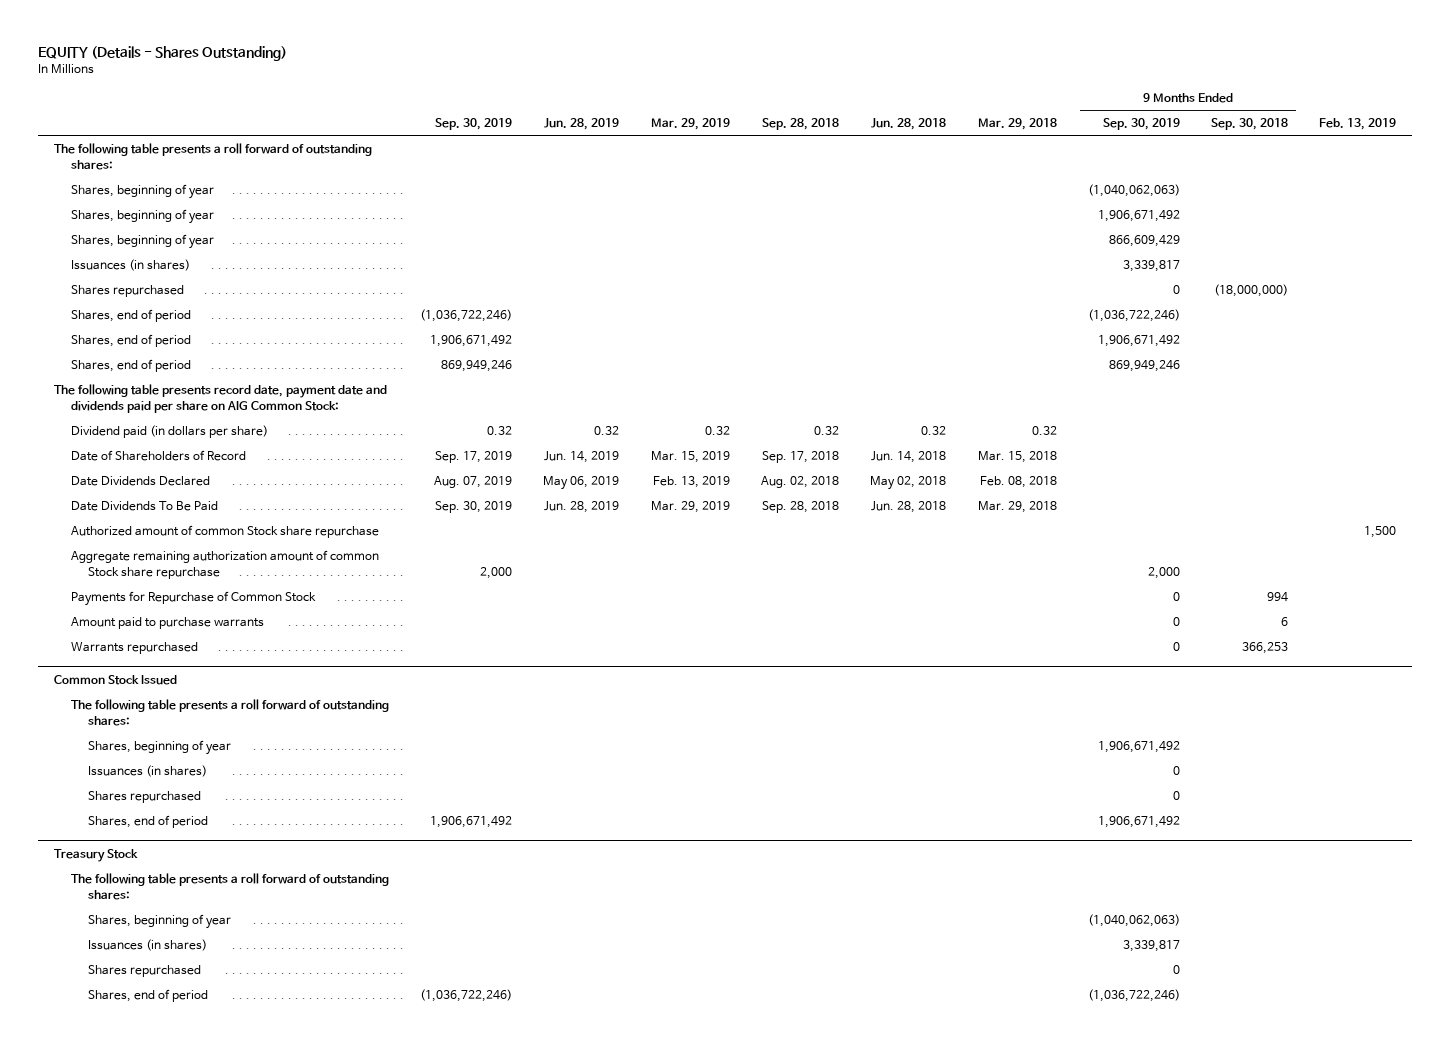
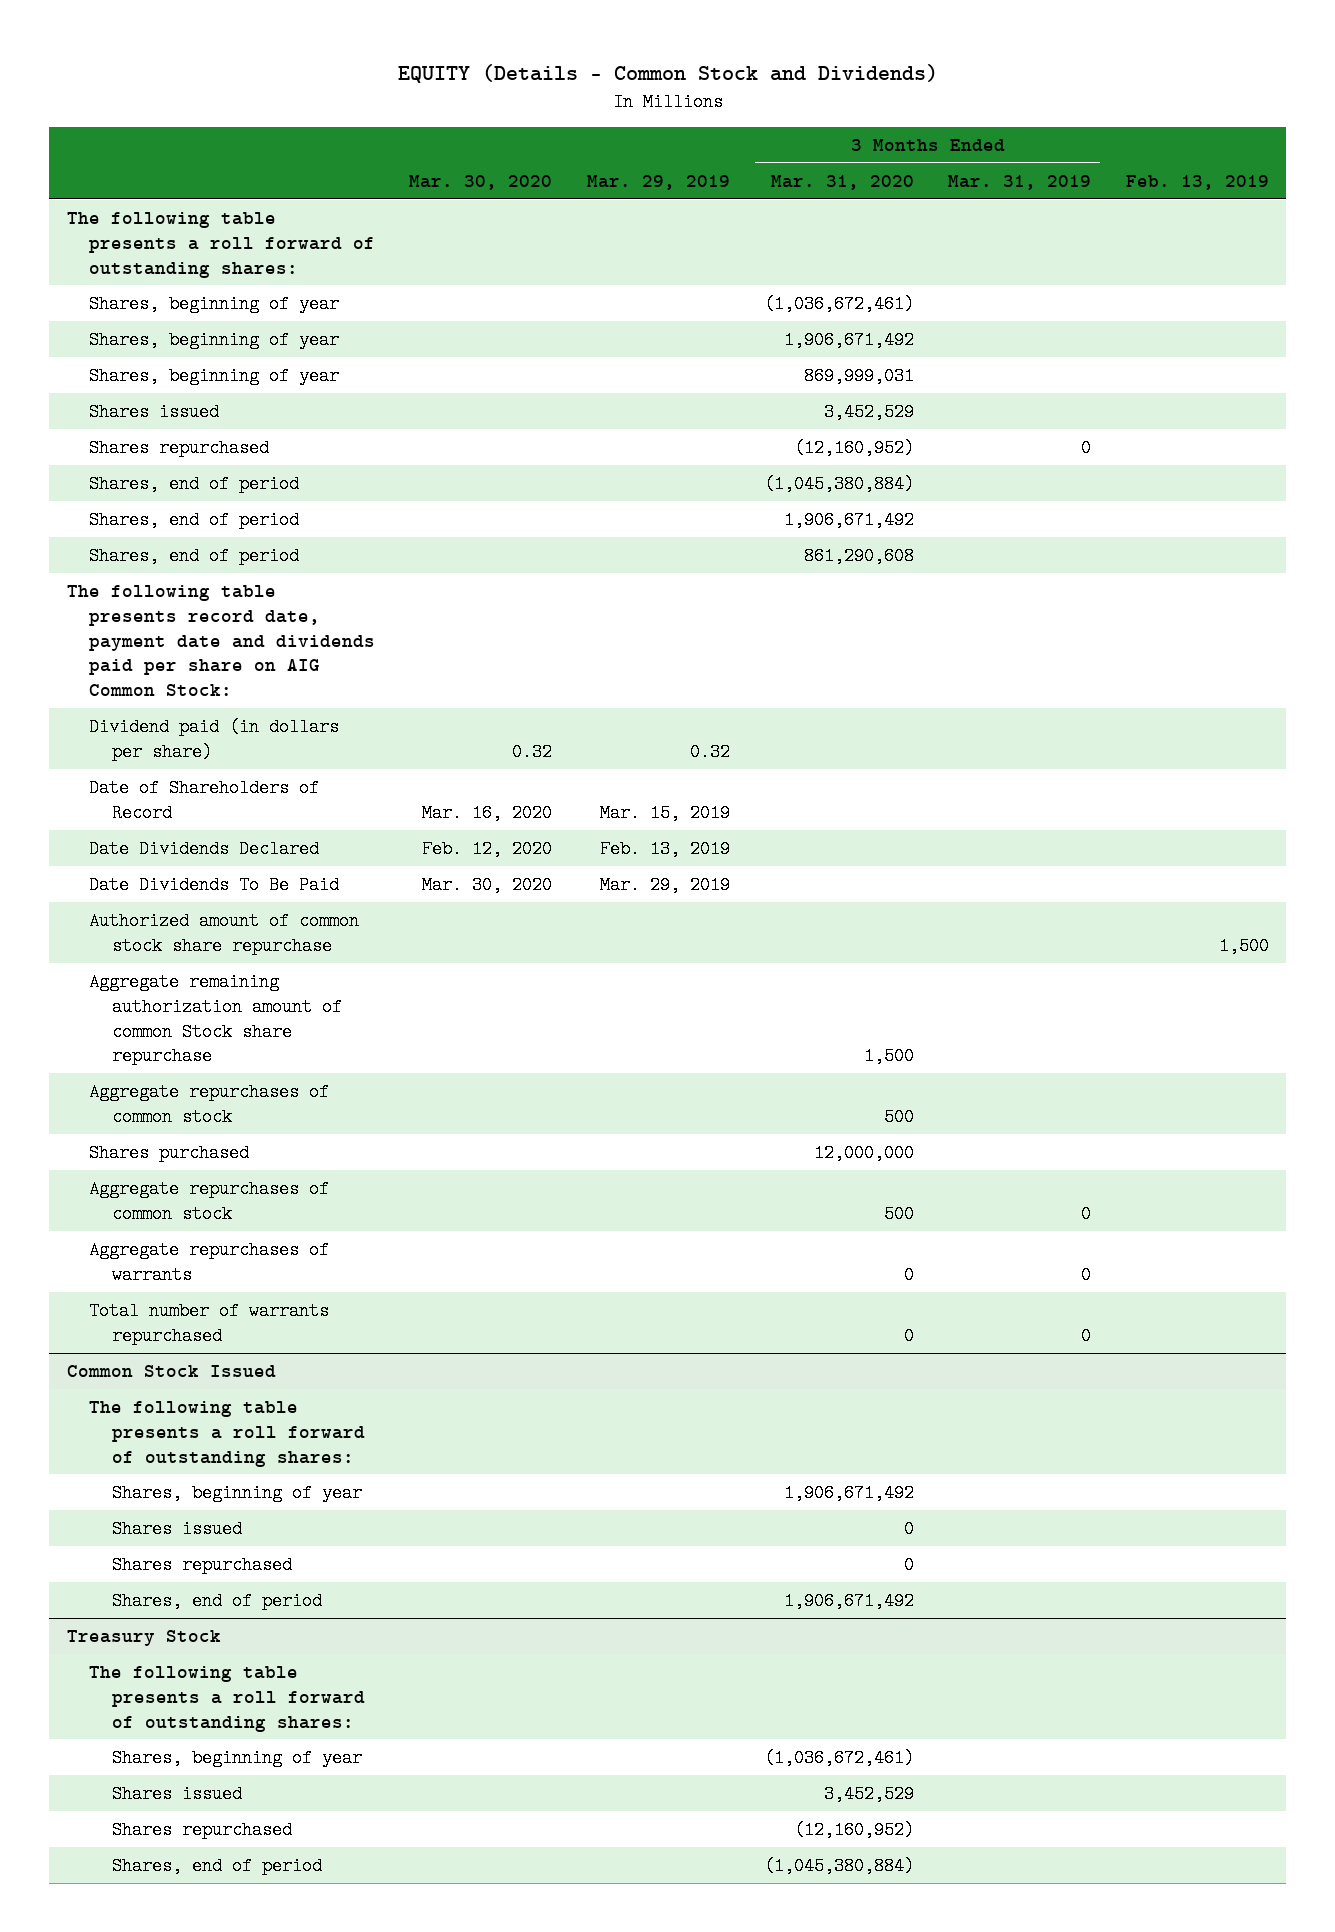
- EQUITY (Details - Shares Outstanding)
+ EQUITY (Details - Common Stock and Dividends)
- | Sep. 30, 2019 | Jun. 28, 2019 | Mar. 29, 2019 | Sep. 28, 2018 | Jun. 28, 2018 | Mar. 29, 2018 | 9 Months Ended Sep. 30, 2019 | 9 Months Ended Sep. 30, 2018 | Feb. 13, 2019
+ | Mar. 30, 2020 | Mar. 29, 2019 | 3 Months Ended Mar. 31, 2020 | 3 Months Ended Mar. 31, 2019 | Feb. 13, 2019
- Issuances (in shares) | | | | | | | 3,339,817 | |
+ Shares issued | | | 3,452,529 | |
- Authorized amount of common Stock share repurchase | | | | | | | | | 1,500
+ Authorized amount of common stock share repurchase | | | | | 1,500
- Payments for Repurchase of Common Stock | | | | | | | 0 | 994 |
- Amount paid to purchase warrants | | | | | | | 0 | 6 |
- Warrants repurchased | | | | | | | 0 | 366,253 |
+ Aggregate repurchases of common stock | | | 500 | |
+ Shares purchased | | | 12,000,000 | |
+ Aggregate repurchases of common stock | | | 500 | 0 |
+ Aggregate repurchases of warrants | | | 0 | 0 |
+ Total number of warrants repurchased | | | 0 | 0 |
@ Common Stock Issued
- Issuances (in shares) | | | | | | | 0 | |
+ Shares issued | | | 0 | |
@ Treasury Stock
- Issuances (in shares) | | | | | | | 3,339,817 | |
+ Shares issued | | | 3,452,529 | |

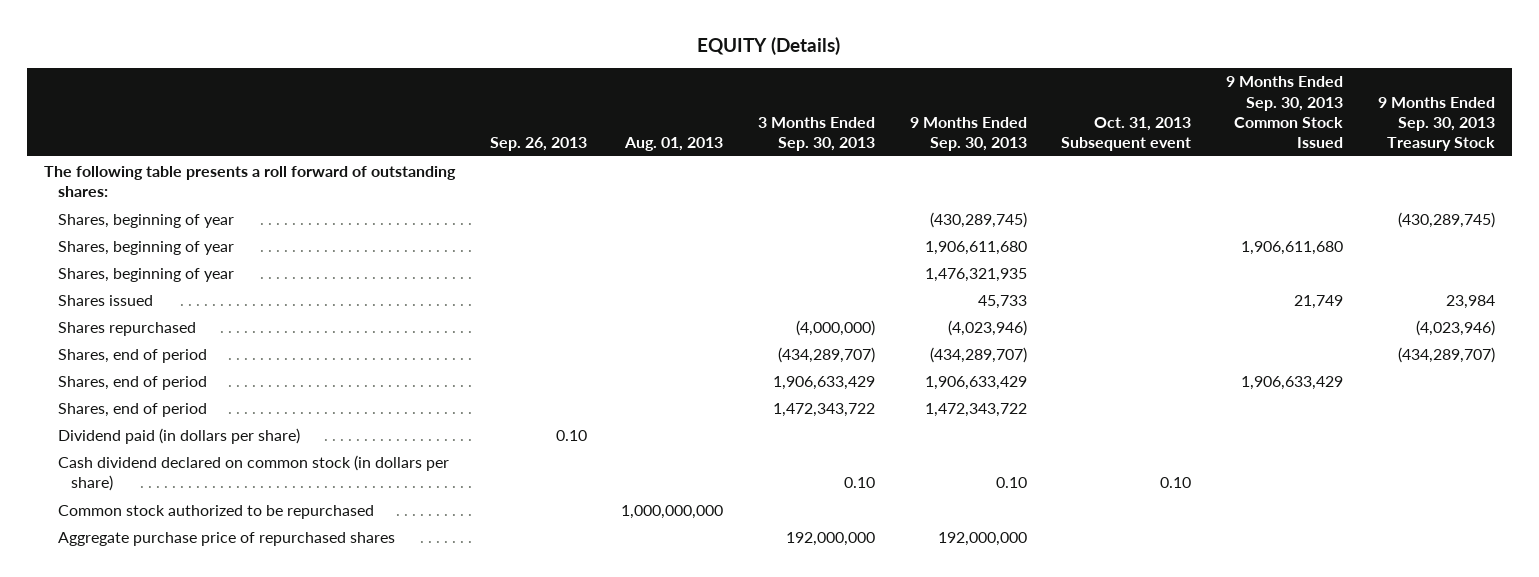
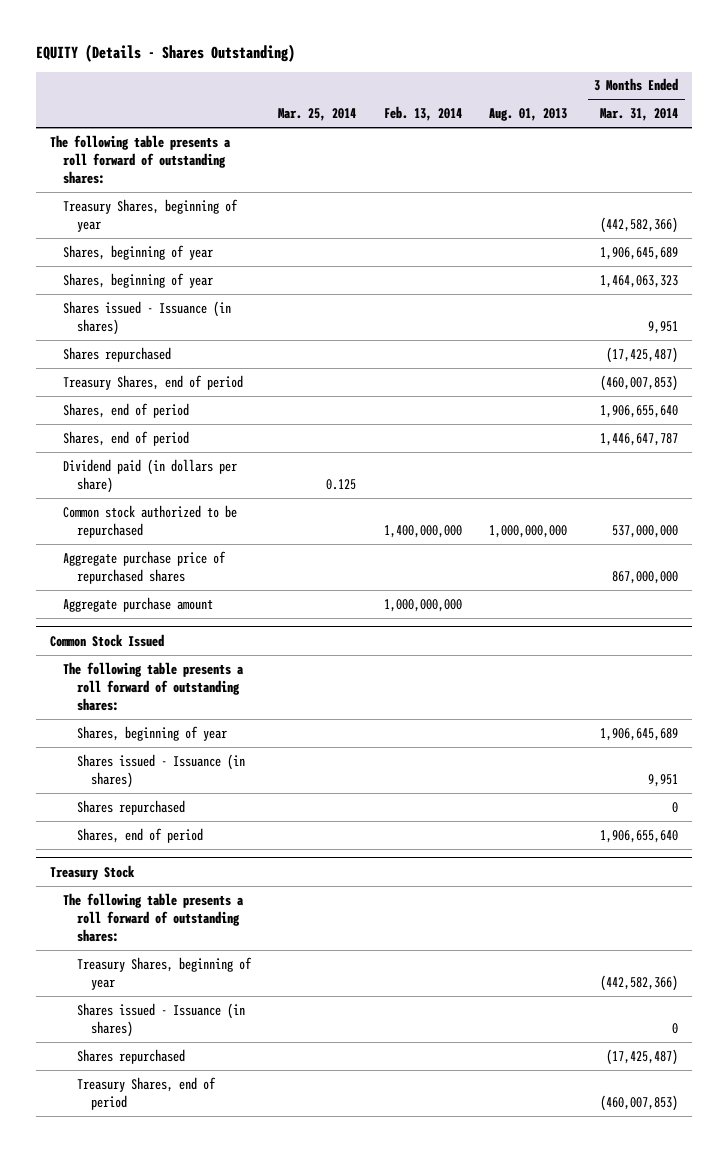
- EQUITY (Details)
+ EQUITY (Details - Shares Outstanding)
- | Sep. 26, 2013 | Aug. 01, 2013 | 3 Months Ended Sep. 30, 2013 | 9 Months Ended Sep. 30, 2013 | Oct. 31, 2013 Subsequent event | 9 Months Ended Sep. 30, 2013 Common Stock Issued | 9 Months Ended Sep. 30, 2013 Treasury Stock
+ | Mar. 25, 2014 | Feb. 13, 2014 | Aug. 01, 2013 | 3 Months Ended Mar. 31, 2014
- Shares, beginning of year | | | | (430,289,745) | | | (430,289,745)
+ Treasury Shares, beginning of year | | | | (442,582,366)
- Shares issued | | | | 45,733 | | 21,749 | 23,984
+ Shares issued - Issuance (in shares) | | | | 9,951
- Shares, end of period | | | (434,289,707) | (434,289,707) | | | (434,289,707)
+ Treasury Shares, end of period | | | | (460,007,853)
- Cash dividend declared on common stock (in dollars per share) | | | 0.10 | 0.10 | 0.10 | |
+ Aggregate purchase amount | | 1,000,000,000 | |
+ Common Stock Issued
+ The following table presents a roll forward of outstanding shares:
+ Shares, beginning of year | | | | 1,906,645,689
+ Shares issued - Issuance (in shares) | | | | 9,951
+ Shares repurchased | | | | 0
+ Shares, end of period | | | | 1,906,655,640
+ Treasury Stock
+ The following table presents a roll forward of outstanding shares:
+ Treasury Shares, beginning of year | | | | (442,582,366)
+ Shares issued - Issuance (in shares) | | | | 0
+ Shares repurchased | | | | (17,425,487)
+ Treasury Shares, end of period | | | | (460,007,853)

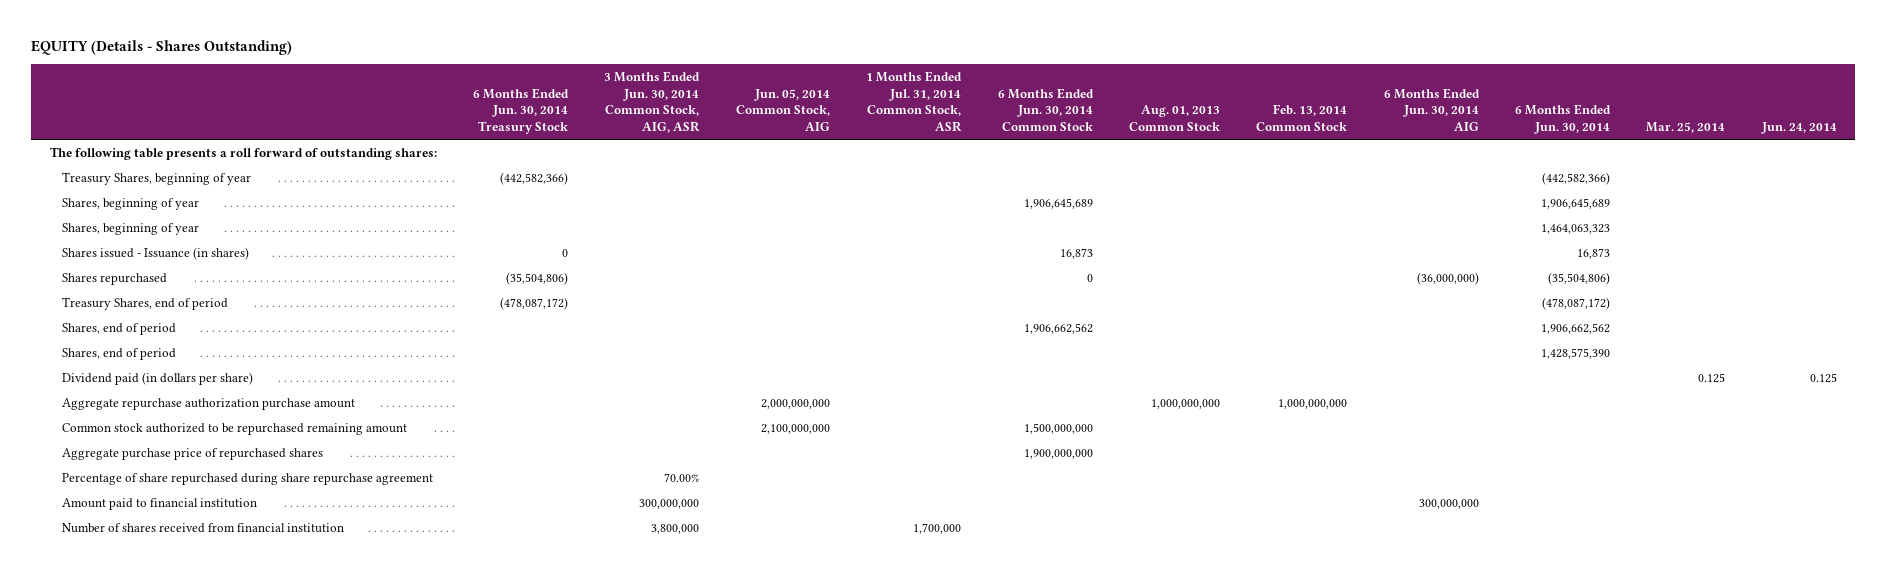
- | Mar. 25, 2014 | Feb. 13, 2014 | Aug. 01, 2013 | 3 Months Ended Mar. 31, 2014
+ | 6 Months Ended Jun. 30, 2014 Treasury Stock | 3 Months Ended Jun. 30, 2014 Common Stock, AIG, ASR | Jun. 05, 2014 Common Stock, AIG | 1 Months Ended Jul. 31, 2014 Common Stock, ASR | 6 Months Ended Jun. 30, 2014 Common Stock | Aug. 01, 2013 Common Stock | Feb. 13, 2014 Common Stock | 6 Months Ended Jun. 30, 2014 AIG | 6 Months Ended Jun. 30, 2014 | Mar. 25, 2014 | Jun. 24, 2014
- Common stock authorized to be repurchased | | 1,400,000,000 | 1,000,000,000 | 537,000,000
+ Aggregate repurchase authorization purchase amount | | | 2,000,000,000 | | | 1,000,000,000 | 1,000,000,000 | | | |
+ Common stock authorized to be repurchased remaining amount | | | 2,100,000,000 | | 1,500,000,000 | | | | | |
- Aggregate purchase amount | | 1,000,000,000 | |
- Common Stock Issued
- The following table presents a roll forward of outstanding shares:
- Shares, beginning of year | | | | 1,906,645,689
- Shares issued - Issuance (in shares) | | | | 9,951
- Shares repurchased | | | | 0
- Shares, end of period | | | | 1,906,655,640
- Treasury Stock
- The following table presents a roll forward of outstanding shares:
- Treasury Shares, beginning of year | | | | (442,582,366)
- Shares issued - Issuance (in shares) | | | | 0
- Shares repurchased | | | | (17,425,487)
- Treasury Shares, end of period | | | | (460,007,853)
+ Percentage of share repurchased during share repurchase agreement | | 70.00% | | | | | | | | |
+ Amount paid to financial institution | | 300,000,000 | | | | | | 300,000,000 | | |
+ Number of shares received from financial institution | | 3,800,000 | | 1,700,000 | | | | | | |

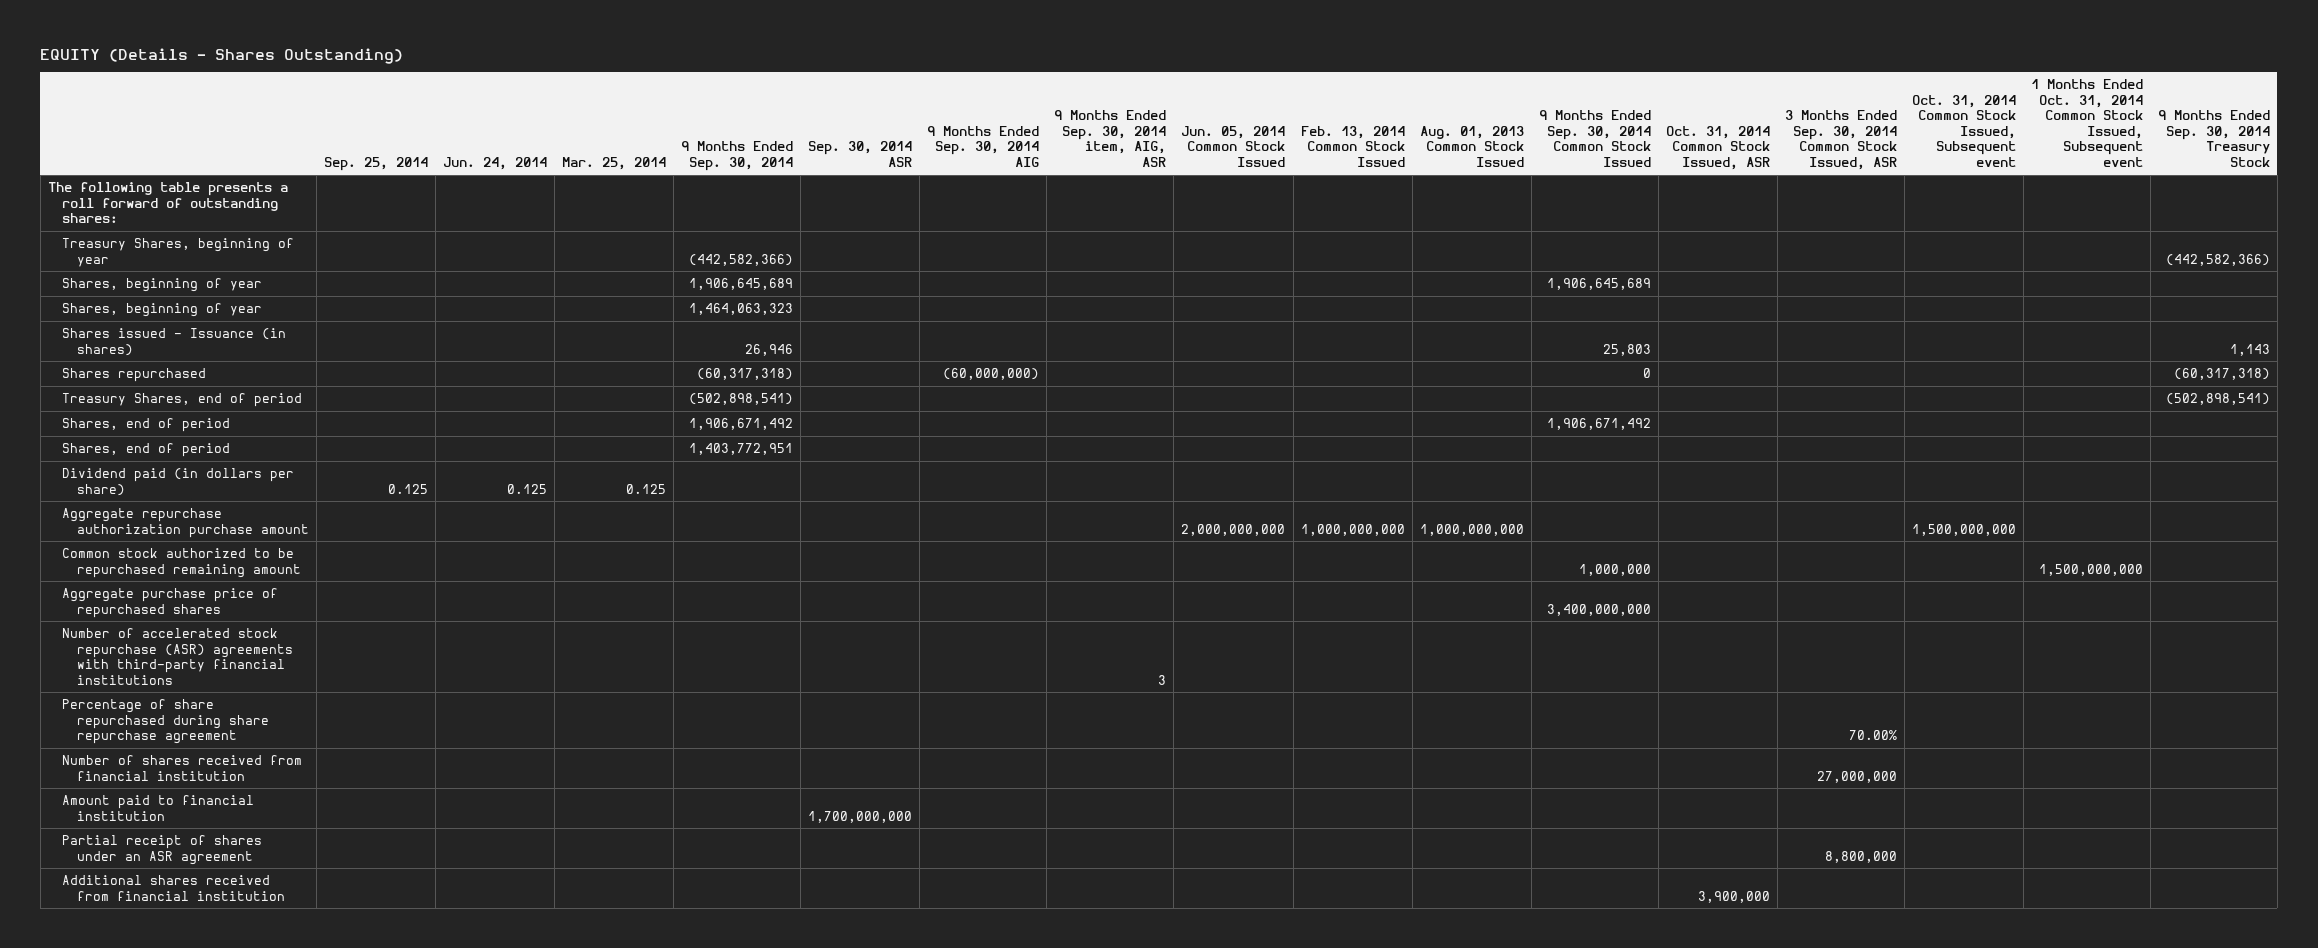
- | 6 Months Ended Jun. 30, 2014 Treasury Stock | 3 Months Ended Jun. 30, 2014 Common Stock, AIG, ASR | Jun. 05, 2014 Common Stock, AIG | 1 Months Ended Jul. 31, 2014 Common Stock, ASR | 6 Months Ended Jun. 30, 2014 Common Stock | Aug. 01, 2013 Common Stock | Feb. 13, 2014 Common Stock | 6 Months Ended Jun. 30, 2014 AIG | 6 Months Ended Jun. 30, 2014 | Mar. 25, 2014 | Jun. 24, 2014
+ | Sep. 25, 2014 | Jun. 24, 2014 | Mar. 25, 2014 | 9 Months Ended Sep. 30, 2014 | Sep. 30, 2014 ASR | 9 Months Ended Sep. 30, 2014 AIG | 9 Months Ended Sep. 30, 2014 item, AIG, ASR | Jun. 05, 2014 Common Stock Issued | Feb. 13, 2014 Common Stock Issued | Aug. 01, 2013 Common Stock Issued | 9 Months Ended Sep. 30, 2014 Common Stock Issued | Oct. 31, 2014 Common Stock Issued, ASR | 3 Months Ended Sep. 30, 2014 Common Stock Issued, ASR | Oct. 31, 2014 Common Stock Issued, Subsequent event | 1 Months Ended Oct. 31, 2014 Common Stock Issued, Subsequent event | 9 Months Ended Sep. 30, 2014 Treasury Stock
+ Number of accelerated stock repurchase (ASR) agreements with third-party financial institutions | | | | | | | 3 | | | | | | | | |
moved down: Amount paid to financial institution | | | | | 1,700,000,000 | | | | | | | | | | |
+ Partial receipt of shares under an ASR agreement | | | | | | | | | | | | | 8,800,000 | | |
+ Additional shares received from financial institution | | | | | | | | | | | | 3,900,000 | | | |

